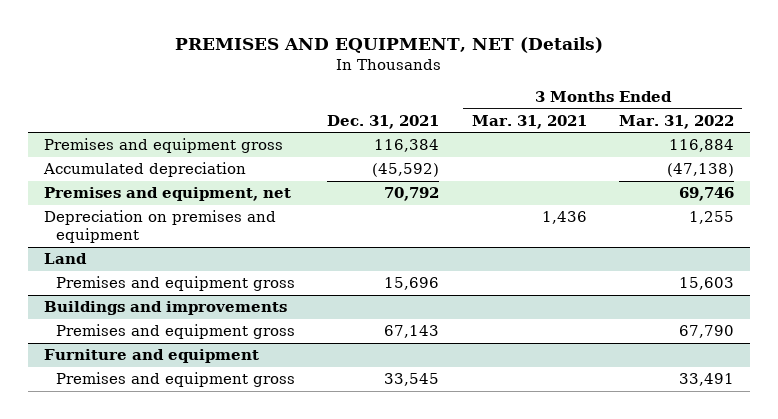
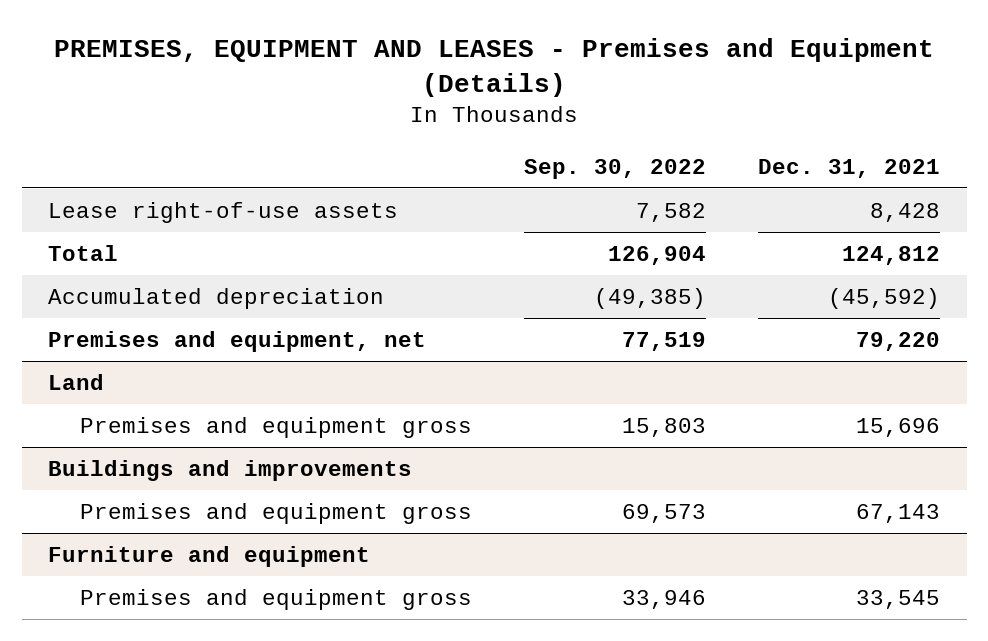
- PREMISES AND EQUIPMENT, NET (Details)
+ PREMISES, EQUIPMENT AND LEASES - Premises and Equipment (Details)
- | Dec. 31, 2021 | 3 Months Ended Mar. 31, 2021 | 3 Months Ended Mar. 31, 2022
+ | Sep. 30, 2022 | Dec. 31, 2021
- Premises and equipment gross | 116,384 | | 116,884
+ Lease right-of-use assets | 7,582 | 8,428
+ Total | 126,904 | 124,812
- Premises and equipment, net | 70,792 | | 69,746
- Depreciation on premises and equipment | | 1,436 | 1,255
+ Premises and equipment, net | 77,519 | 79,220

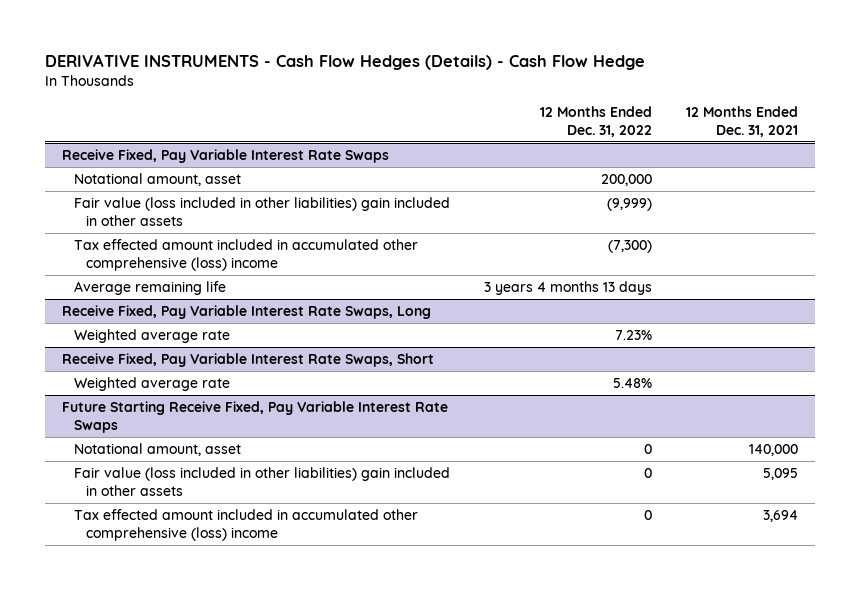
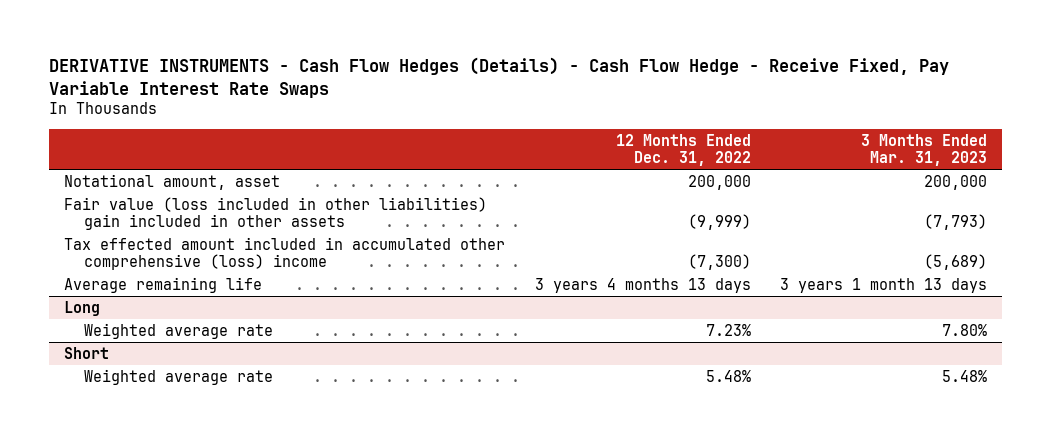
- DERIVATIVE INSTRUMENTS - Cash Flow Hedges (Details) - Cash Flow Hedge
+ DERIVATIVE INSTRUMENTS - Cash Flow Hedges (Details) - Cash Flow Hedge - Receive Fixed, Pay Variable Interest Rate Swaps
- | 12 Months Ended Dec. 31, 2022 | 12 Months Ended Dec. 31, 2021
+ | 12 Months Ended Dec. 31, 2022 | 3 Months Ended Mar. 31, 2023
- Receive Fixed, Pay Variable Interest Rate Swaps
- Receive Fixed, Pay Variable Interest Rate Swaps, Long
+ Long
- Receive Fixed, Pay Variable Interest Rate Swaps, Short
+ Short
- Future Starting Receive Fixed, Pay Variable Interest Rate Swaps
- Notational amount, asset | 0 | 140,000
- Fair value (loss included in other liabilities) gain included in other assets | 0 | 5,095
- Tax effected amount included in accumulated other comprehensive (loss) income | 0 | 3,694

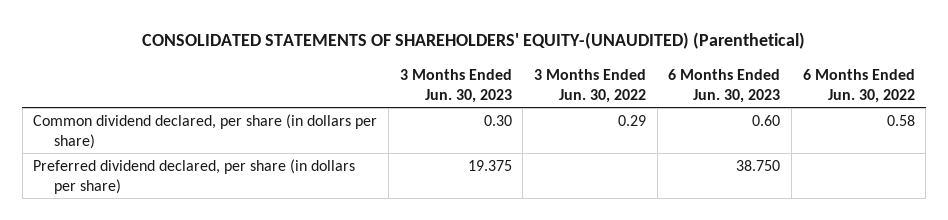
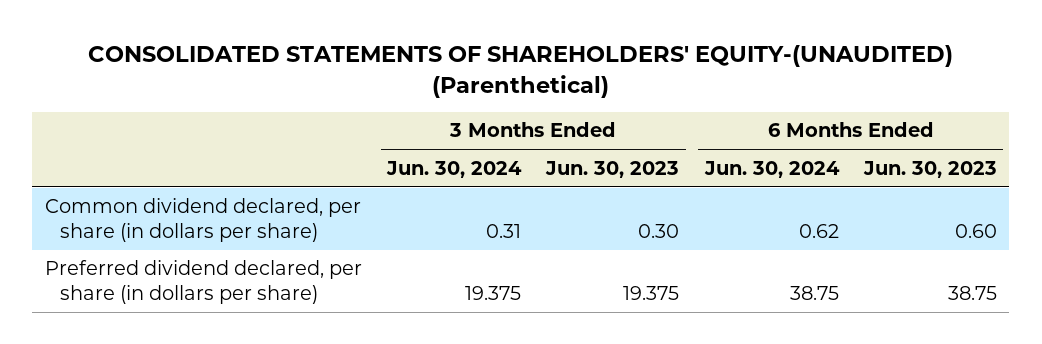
- | 3 Months Ended Jun. 30, 2023 | 3 Months Ended Jun. 30, 2022 | 6 Months Ended Jun. 30, 2023 | 6 Months Ended Jun. 30, 2022
+ | 3 Months Ended Jun. 30, 2024 | 3 Months Ended Jun. 30, 2023 | 6 Months Ended Jun. 30, 2024 | 6 Months Ended Jun. 30, 2023
- Preferred dividend declared, per share (in dollars per share) | 19.375 | | 38.750 |
+ Preferred dividend declared, per share (in dollars per share) | 19.375 | 19.375 | 38.75 | 38.75

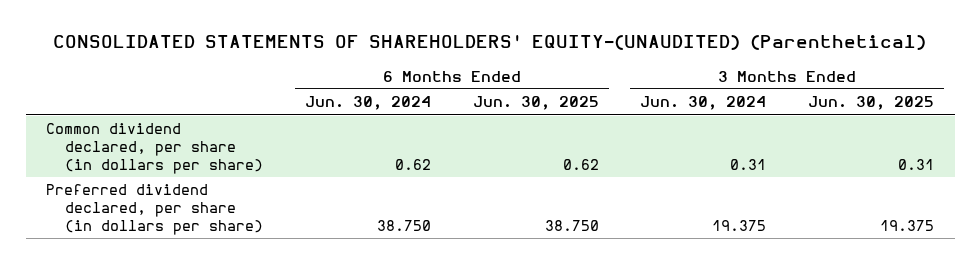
- | 3 Months Ended Jun. 30, 2024 | 3 Months Ended Jun. 30, 2023 | 6 Months Ended Jun. 30, 2024 | 6 Months Ended Jun. 30, 2023
+ | 6 Months Ended Jun. 30, 2024 | 6 Months Ended Jun. 30, 2025 | 3 Months Ended Jun. 30, 2024 | 3 Months Ended Jun. 30, 2025
- Preferred dividend declared, per share (in dollars per share) | 19.375 | 19.375 | 38.75 | 38.75
+ Preferred dividend declared, per share (in dollars per share) | 38.750 | 38.750 | 19.375 | 19.375

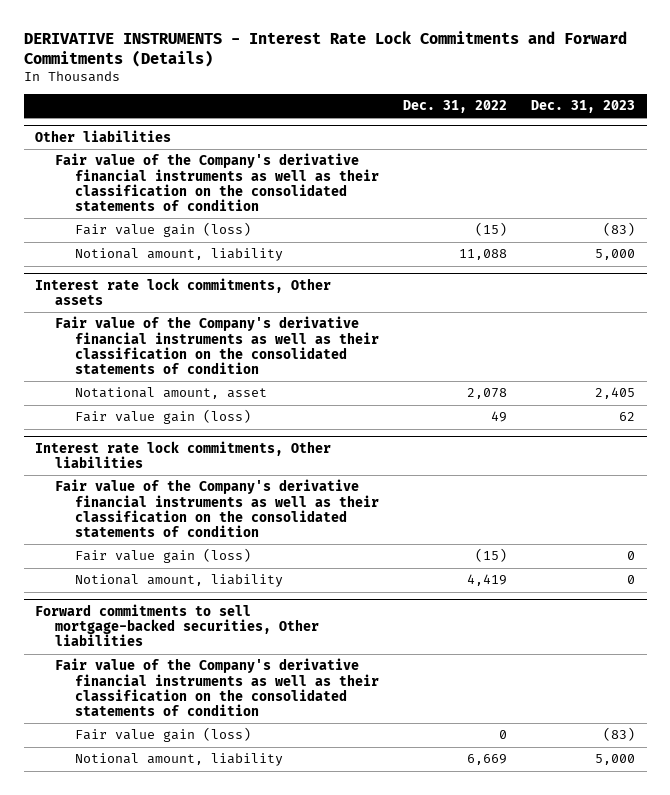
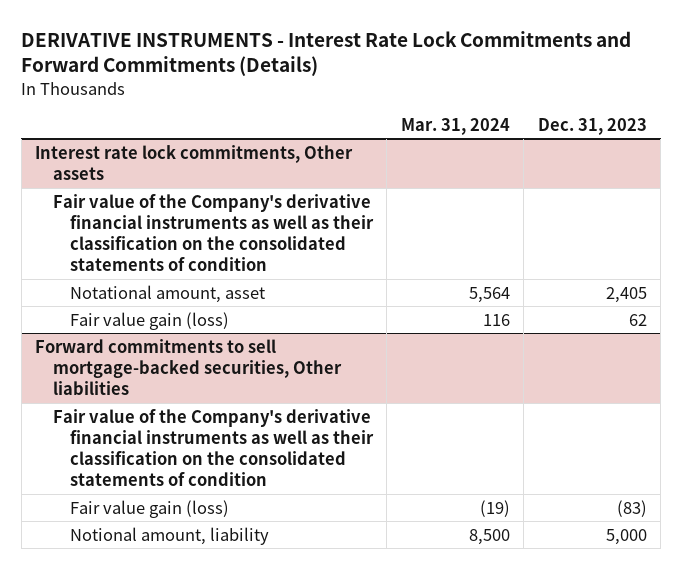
- | Dec. 31, 2022 | Dec. 31, 2023
+ | Mar. 31, 2024 | Dec. 31, 2023
- Other liabilities
- Fair value of the Company's derivative financial instruments as well as their classification on the consolidated statements of condition
- Fair value gain (loss) | (15) | (83)
- Notional amount, liability | 11,088 | 5,000
- Interest rate lock commitments, Other liabilities
- Fair value of the Company's derivative financial instruments as well as their classification on the consolidated statements of condition
- Fair value gain (loss) | (15) | 0
- Notional amount, liability | 4,419 | 0

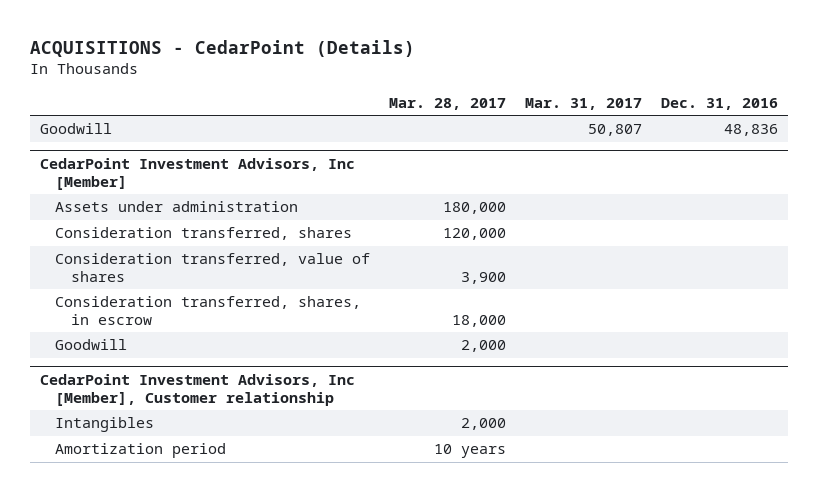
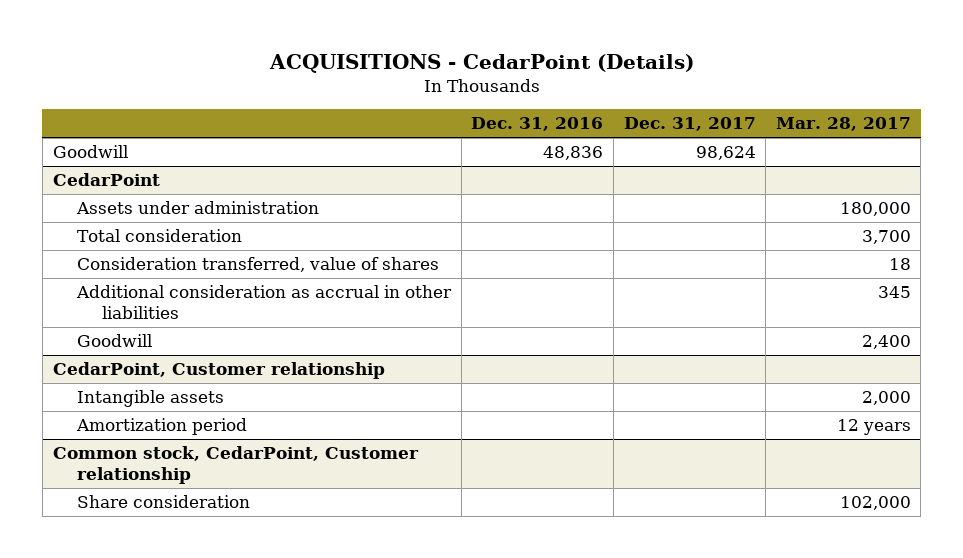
- | Mar. 28, 2017 | Mar. 31, 2017 | Dec. 31, 2016
+ | Dec. 31, 2016 | Dec. 31, 2017 | Mar. 28, 2017
- CedarPoint Investment Advisors, Inc [Member]
+ CedarPoint
- Consideration transferred, shares | 120,000 | |
- Consideration transferred, value of shares | 3,900 | |
- Consideration transferred, shares, in escrow | 18,000 | |
- Goodwill | 2,000 | |
- CedarPoint Investment Advisors, Inc [Member], Customer relationship
- Intangibles | 2,000 | |
- Amortization period | 10 years | |
+ Total consideration | | | 3,700
+ Consideration transferred, value of shares | | | 18
+ Additional consideration as accrual in other liabilities | | | 345
+ Goodwill | | | 2,400
+ CedarPoint, Customer relationship
+ Intangible assets | | | 2,000
+ Amortization period | | | 12 years
+ Common stock, CedarPoint, Customer relationship
+ Share consideration | | | 102,000

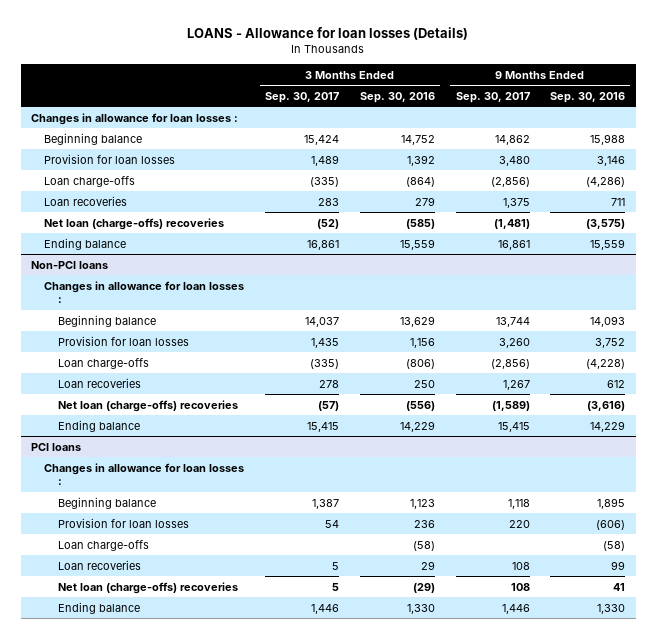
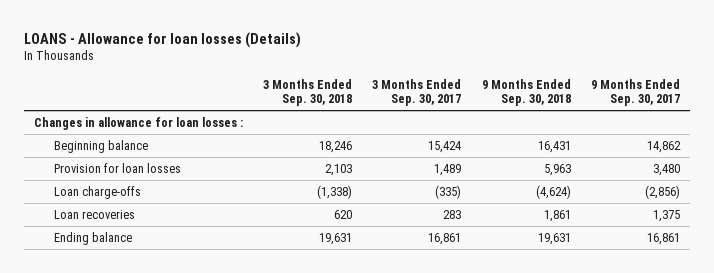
- | 3 Months Ended Sep. 30, 2017 | 3 Months Ended Sep. 30, 2016 | 9 Months Ended Sep. 30, 2017 | 9 Months Ended Sep. 30, 2016
+ | 3 Months Ended Sep. 30, 2018 | 3 Months Ended Sep. 30, 2017 | 9 Months Ended Sep. 30, 2018 | 9 Months Ended Sep. 30, 2017
- Net loan (charge-offs) recoveries | (52) | (585) | (1,481) | (3,575)
- Non-PCI loans
- Changes in allowance for loan losses :
- Beginning balance | 14,037 | 13,629 | 13,744 | 14,093
- Provision for loan losses | 1,435 | 1,156 | 3,260 | 3,752
- Loan charge-offs | (335) | (806) | (2,856) | (4,228)
- Loan recoveries | 278 | 250 | 1,267 | 612
- Net loan (charge-offs) recoveries | (57) | (556) | (1,589) | (3,616)
- Ending balance | 15,415 | 14,229 | 15,415 | 14,229
- PCI loans
- Changes in allowance for loan losses :
- Beginning balance | 1,387 | 1,123 | 1,118 | 1,895
- Provision for loan losses | 54 | 236 | 220 | (606)
- Loan charge-offs | | (58) | | (58)
- Loan recoveries | 5 | 29 | 108 | 99
- Net loan (charge-offs) recoveries | 5 | (29) | 108 | 41
- Ending balance | 1,446 | 1,330 | 1,446 | 1,330

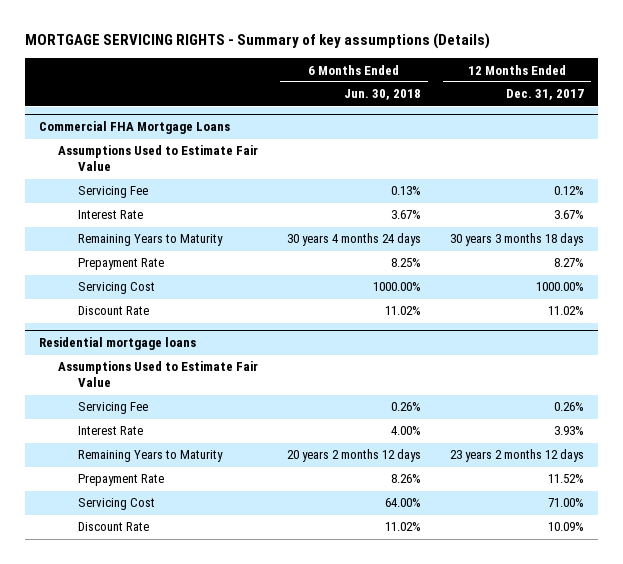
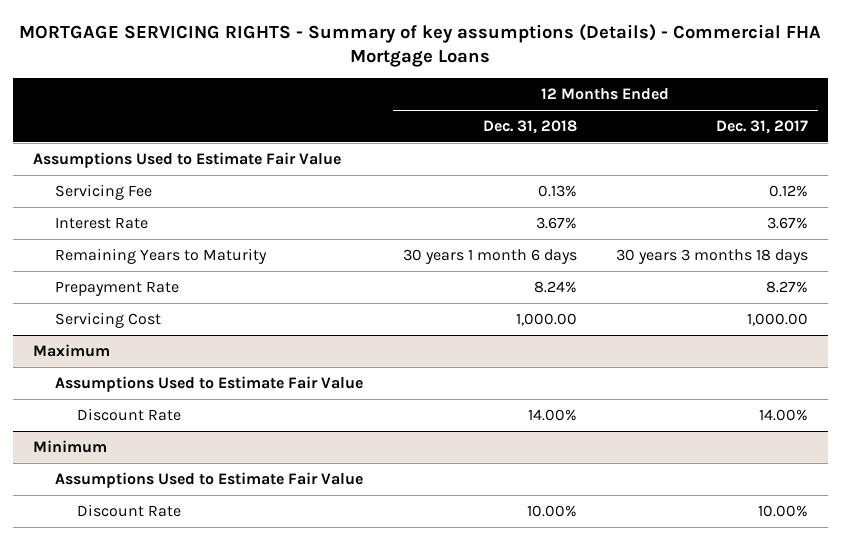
- MORTGAGE SERVICING RIGHTS - Summary of key assumptions (Details)
+ MORTGAGE SERVICING RIGHTS - Summary of key assumptions (Details) - Commercial FHA Mortgage Loans
- | 6 Months Ended Jun. 30, 2018 | 12 Months Ended Dec. 31, 2017
+ | 12 Months Ended Dec. 31, 2018 | 12 Months Ended Dec. 31, 2017
- Commercial FHA Mortgage Loans
- Servicing Cost | 1000.00% | 1000.00%
- Discount Rate | 11.02% | 11.02%
- Residential mortgage loans
+ Servicing Cost | 1,000.00 | 1,000.00
+ Maximum
- Servicing Fee | 0.26% | 0.26%
- Interest Rate | 4.00% | 3.93%
- Remaining Years to Maturity | 20 years 2 months 12 days | 23 years 2 months 12 days
- Prepayment Rate | 8.26% | 11.52%
- Servicing Cost | 64.00% | 71.00%
- Discount Rate | 11.02% | 10.09%
+ Discount Rate | 14.00% | 14.00%
+ Minimum
+ Assumptions Used to Estimate Fair Value
+ Discount Rate | 10.00% | 10.00%

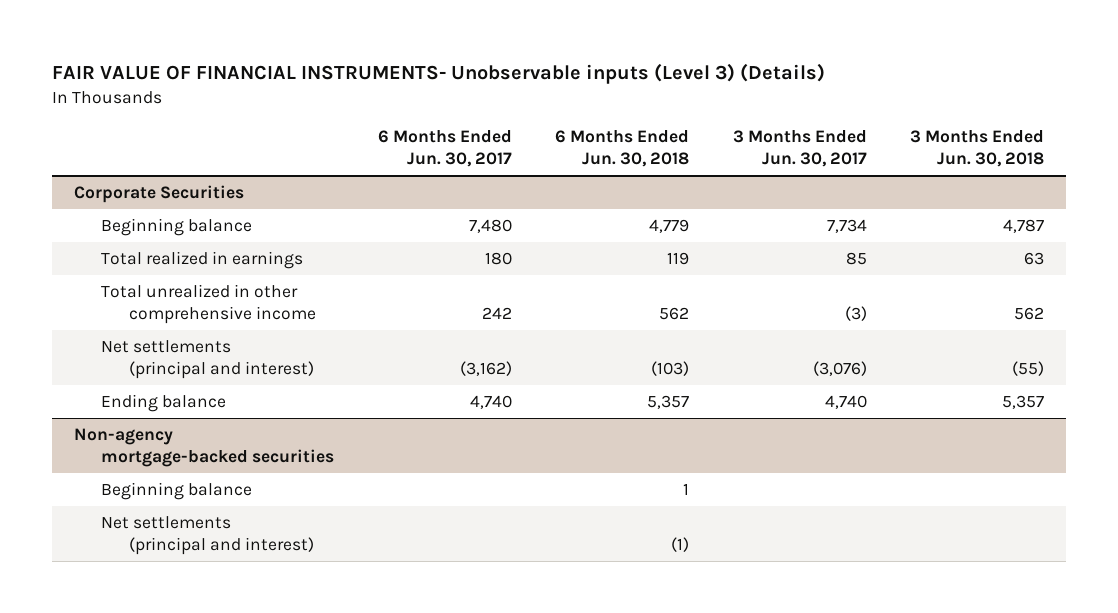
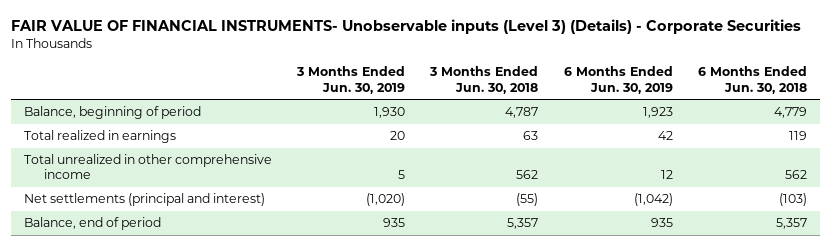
- FAIR VALUE OF FINANCIAL INSTRUMENTS- Unobservable inputs (Level 3) (Details)
+ FAIR VALUE OF FINANCIAL INSTRUMENTS- Unobservable inputs (Level 3) (Details) - Corporate Securities
- | 6 Months Ended Jun. 30, 2017 | 6 Months Ended Jun. 30, 2018 | 3 Months Ended Jun. 30, 2017 | 3 Months Ended Jun. 30, 2018
+ | 3 Months Ended Jun. 30, 2019 | 3 Months Ended Jun. 30, 2018 | 6 Months Ended Jun. 30, 2019 | 6 Months Ended Jun. 30, 2018
- Corporate Securities
- Beginning balance | 7,480 | 4,779 | 7,734 | 4,787
+ Balance, beginning of period | 1,930 | 4,787 | 1,923 | 4,779
- Ending balance | 4,740 | 5,357 | 4,740 | 5,357
- Non-agency mortgage-backed securities
- Beginning balance | | 1 | |
- Net settlements (principal and interest) | | (1) | |
+ Balance, end of period | 935 | 5,357 | 935 | 5,357

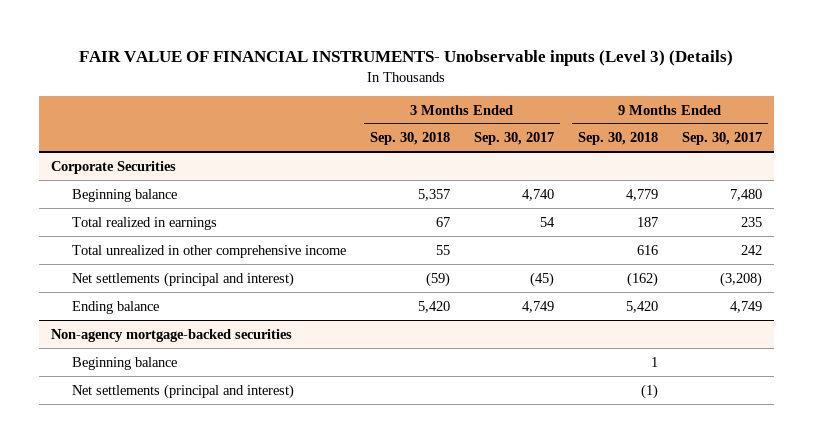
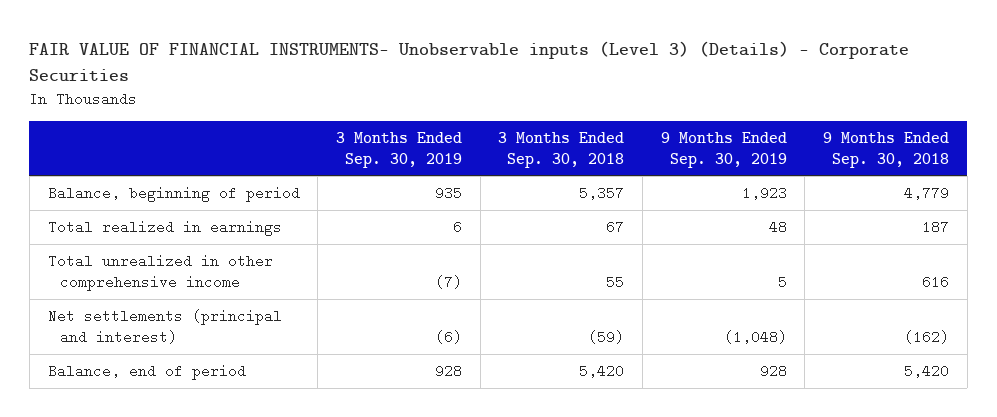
- FAIR VALUE OF FINANCIAL INSTRUMENTS- Unobservable inputs (Level 3) (Details)
+ FAIR VALUE OF FINANCIAL INSTRUMENTS- Unobservable inputs (Level 3) (Details) - Corporate Securities
- | 3 Months Ended Sep. 30, 2018 | 3 Months Ended Sep. 30, 2017 | 9 Months Ended Sep. 30, 2018 | 9 Months Ended Sep. 30, 2017
+ | 3 Months Ended Sep. 30, 2019 | 3 Months Ended Sep. 30, 2018 | 9 Months Ended Sep. 30, 2019 | 9 Months Ended Sep. 30, 2018
- Corporate Securities
- Beginning balance | 5,357 | 4,740 | 4,779 | 7,480
+ Balance, beginning of period | 935 | 5,357 | 1,923 | 4,779
- Ending balance | 5,420 | 4,749 | 5,420 | 4,749
- Non-agency mortgage-backed securities
- Beginning balance | | | 1 |
- Net settlements (principal and interest) | | | (1) |
+ Balance, end of period | 928 | 5,420 | 928 | 5,420

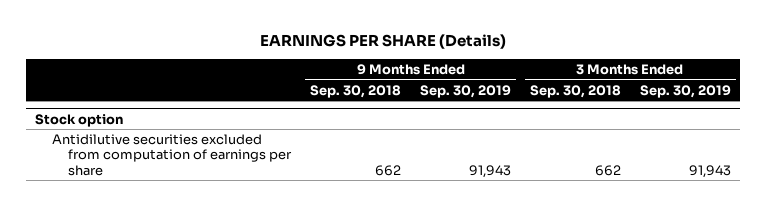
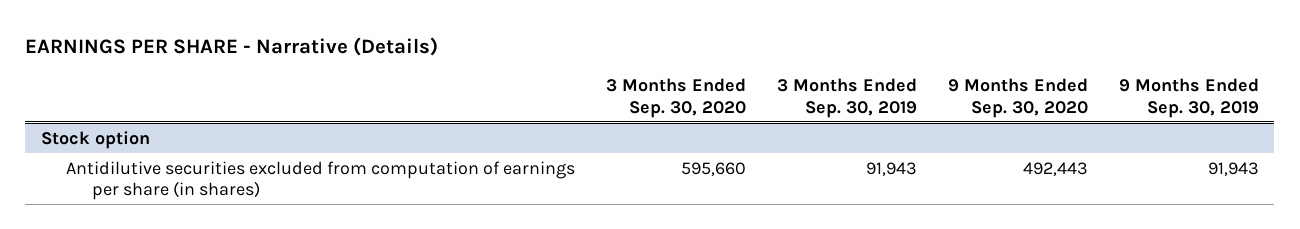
- EARNINGS PER SHARE (Details)
+ EARNINGS PER SHARE - Narrative (Details)
- | 9 Months Ended Sep. 30, 2018 | 9 Months Ended Sep. 30, 2019 | 3 Months Ended Sep. 30, 2018 | 3 Months Ended Sep. 30, 2019
+ | 3 Months Ended Sep. 30, 2020 | 3 Months Ended Sep. 30, 2019 | 9 Months Ended Sep. 30, 2020 | 9 Months Ended Sep. 30, 2019
@ Stock option
- Antidilutive securities excluded from computation of earnings per share | 662 | 91,943 | 662 | 91,943
+ Antidilutive securities excluded from computation of earnings per share (in shares) | 595,660 | 91,943 | 492,443 | 91,943

